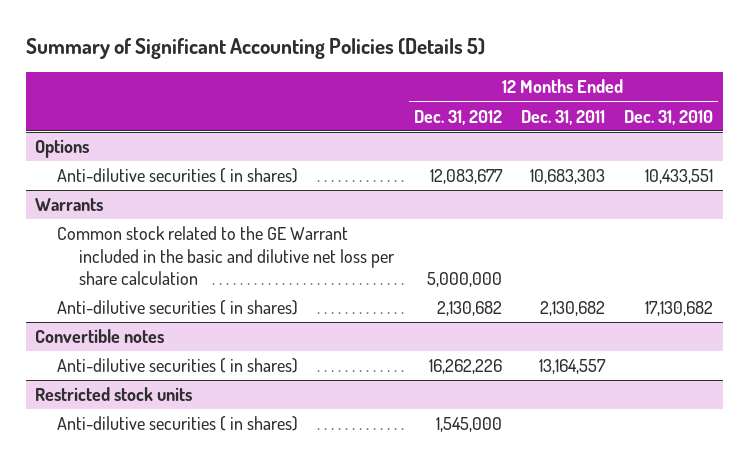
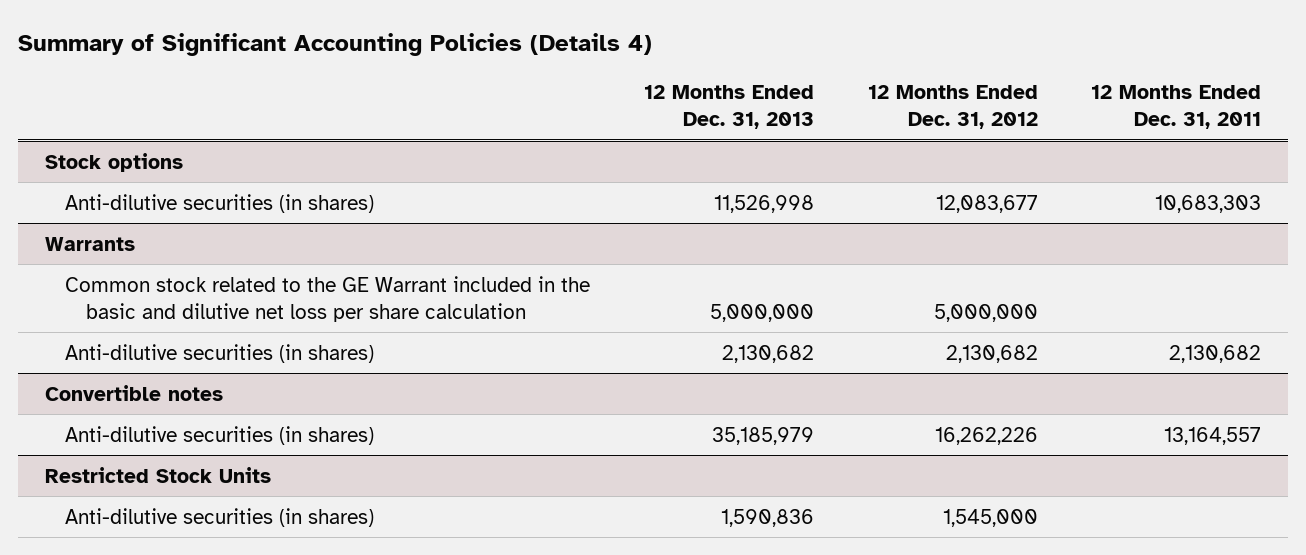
- Summary of Significant Accounting Policies (Details 5)
+ Summary of Significant Accounting Policies (Details 4)
- | 12 Months Ended Dec. 31, 2012 | 12 Months Ended Dec. 31, 2011 | 12 Months Ended Dec. 31, 2010
+ | 12 Months Ended Dec. 31, 2013 | 12 Months Ended Dec. 31, 2012 | 12 Months Ended Dec. 31, 2011
- Options
- Anti-dilutive securities ( in shares) | 12,083,677 | 10,683,303 | 10,433,551
+ Stock options
+ Anti-dilutive securities (in shares) | 11,526,998 | 12,083,677 | 10,683,303
@ Warrants
- Anti-dilutive securities ( in shares) | 2,130,682 | 2,130,682 | 17,130,682
+ Anti-dilutive securities (in shares) | 2,130,682 | 2,130,682 | 2,130,682
@ Convertible notes
- Anti-dilutive securities ( in shares) | 16,262,226 | 13,164,557 |
- Restricted stock units
- Anti-dilutive securities ( in shares) | 1,545,000 | |
@ Convertible notes
+ Anti-dilutive securities (in shares) | 35,185,979 | 16,262,226 | 13,164,557
+ Restricted Stock Units
+ Anti-dilutive securities (in shares) | 1,590,836 | 1,545,000 |

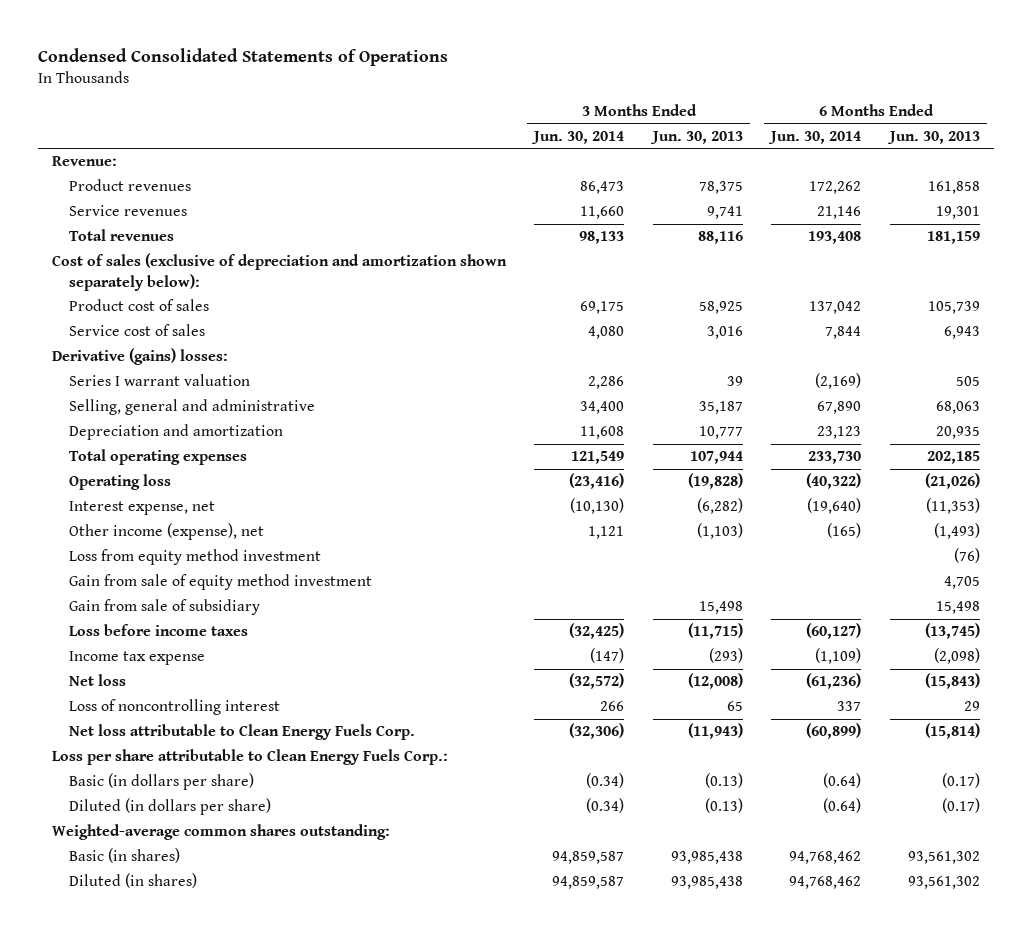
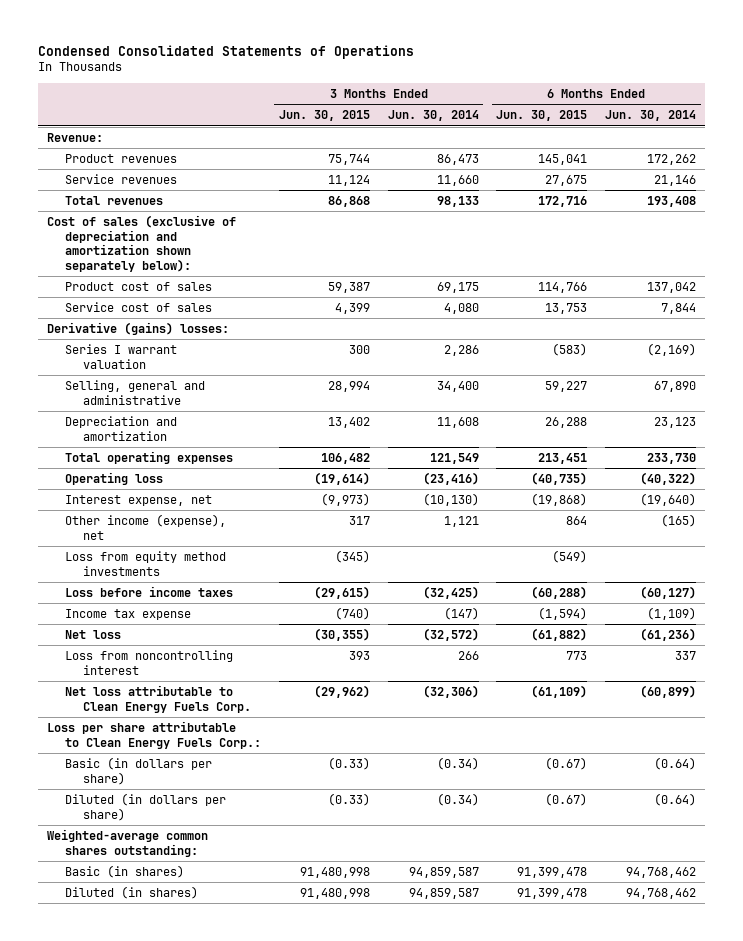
- | 3 Months Ended Jun. 30, 2014 | 3 Months Ended Jun. 30, 2013 | 6 Months Ended Jun. 30, 2014 | 6 Months Ended Jun. 30, 2013
+ | 3 Months Ended Jun. 30, 2015 | 3 Months Ended Jun. 30, 2014 | 6 Months Ended Jun. 30, 2015 | 6 Months Ended Jun. 30, 2014
- Loss from equity method investment | | | | (76)
- Gain from sale of equity method investment | | | | 4,705
- Gain from sale of subsidiary | | 15,498 | | 15,498
+ Loss from equity method investments | (345) | | (549) |
- Loss of noncontrolling interest | 266 | 65 | 337 | 29
+ Loss from noncontrolling interest | 393 | 266 | 773 | 337

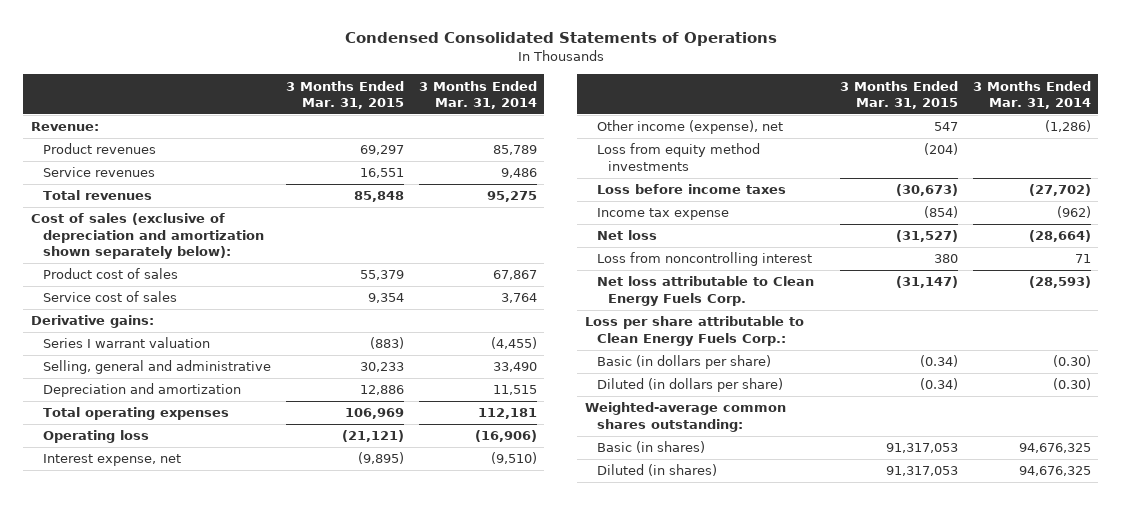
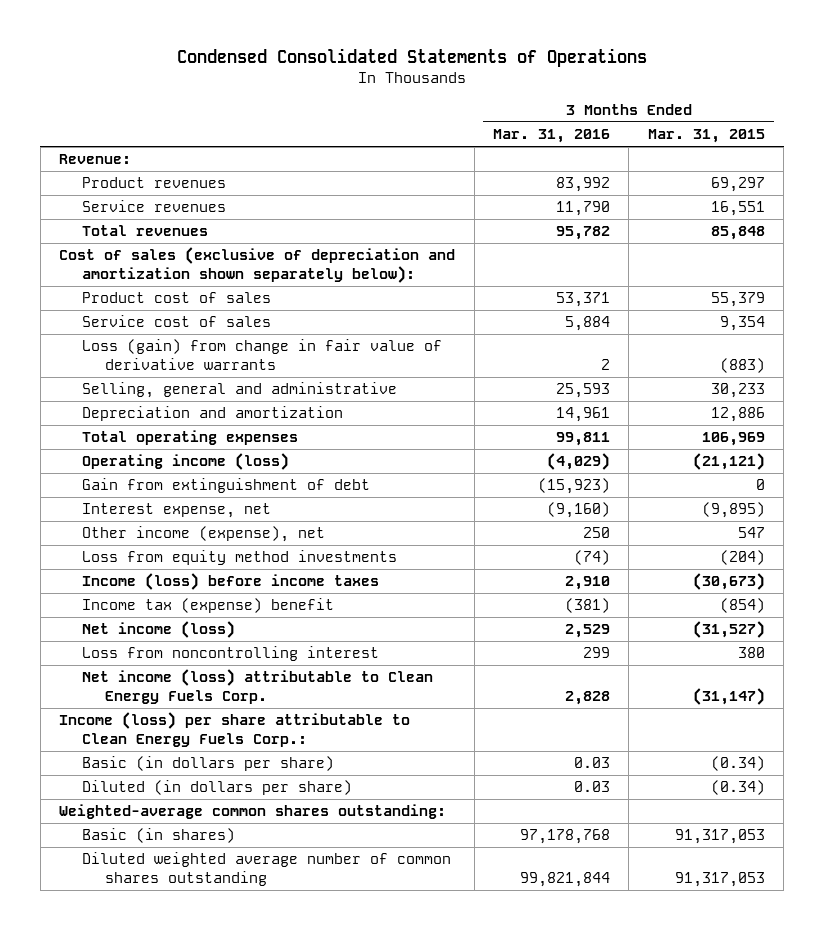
- | 3 Months Ended Mar. 31, 2015 | 3 Months Ended Mar. 31, 2014
+ | 3 Months Ended Mar. 31, 2016 | 3 Months Ended Mar. 31, 2015
- Derivative gains:
- Series I warrant valuation | (883) | (4,455)
+ Loss (gain) from change in fair value of derivative warrants | 2 | (883)
- Operating loss | (21,121) | (16,906)
+ Operating income (loss) | (4,029) | (21,121)
+ Gain from extinguishment of debt | (15,923) | 0
- Loss before income taxes | (30,673) | (27,702)
- Income tax expense | (854) | (962)
- Net loss | (31,527) | (28,664)
+ Income (loss) before income taxes | 2,910 | (30,673)
+ Income tax (expense) benefit | (381) | (854)
+ Net income (loss) | 2,529 | (31,527)
- Net loss attributable to Clean Energy Fuels Corp. | (31,147) | (28,593)
- Loss per share attributable to Clean Energy Fuels Corp.:
+ Net income (loss) attributable to Clean Energy Fuels Corp. | 2,828 | (31,147)
+ Income (loss) per share attributable to Clean Energy Fuels Corp.:
- Diluted (in shares) | 91,317,053 | 94,676,325
+ Diluted weighted average number of common shares outstanding | 99,821,844 | 91,317,053

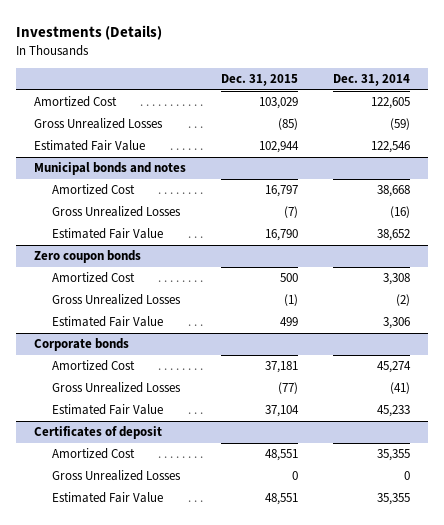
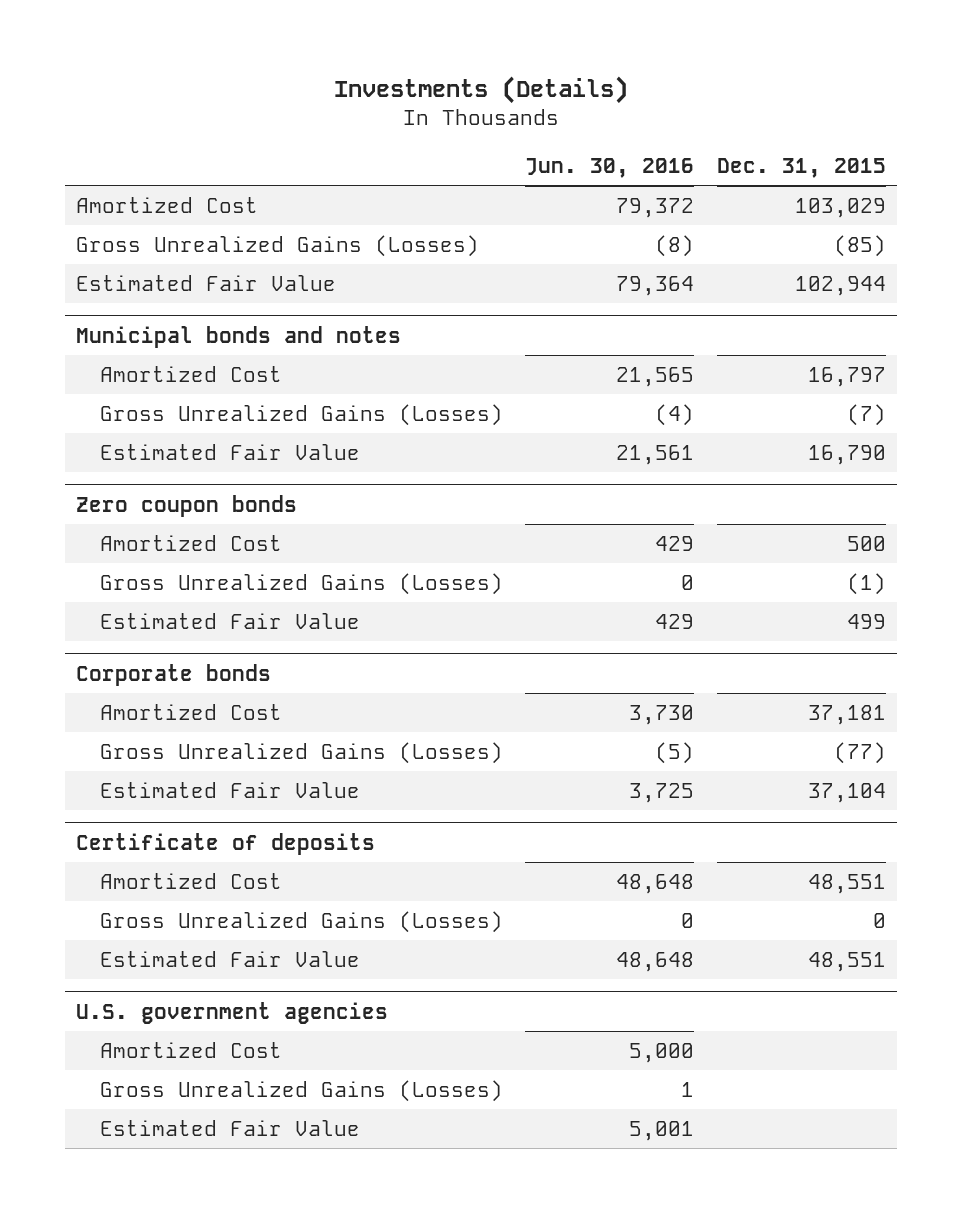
- | Dec. 31, 2015 | Dec. 31, 2014
+ | Jun. 30, 2016 | Dec. 31, 2015
- Gross Unrealized Losses | (85) | (59)
+ Gross Unrealized Gains (Losses) | (8) | (85)
@ Municipal bonds and notes
- Gross Unrealized Losses | (7) | (16)
+ Gross Unrealized Gains (Losses) | (4) | (7)
@ Zero coupon bonds
- Gross Unrealized Losses | (1) | (2)
+ Gross Unrealized Gains (Losses) | 0 | (1)
@ Corporate bonds
- Gross Unrealized Losses | (77) | (41)
+ Gross Unrealized Gains (Losses) | (5) | (77)
- Certificates of deposit
+ Certificate of deposits
- Gross Unrealized Losses | 0 | 0
+ Gross Unrealized Gains (Losses) | 0 | 0
+ U.S. government agencies
+ Amortized Cost | 5,000 |
+ Gross Unrealized Gains (Losses) | 1 |
+ Estimated Fair Value | 5,001 |

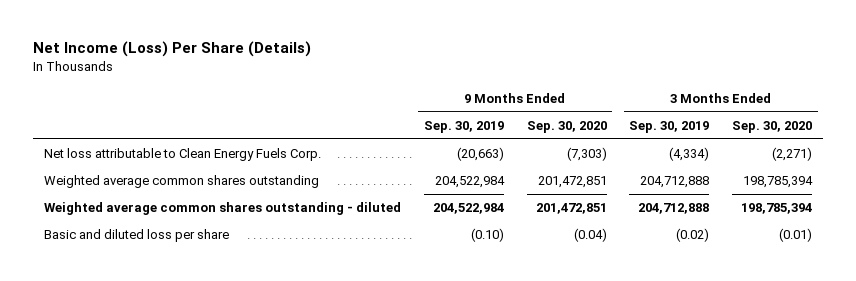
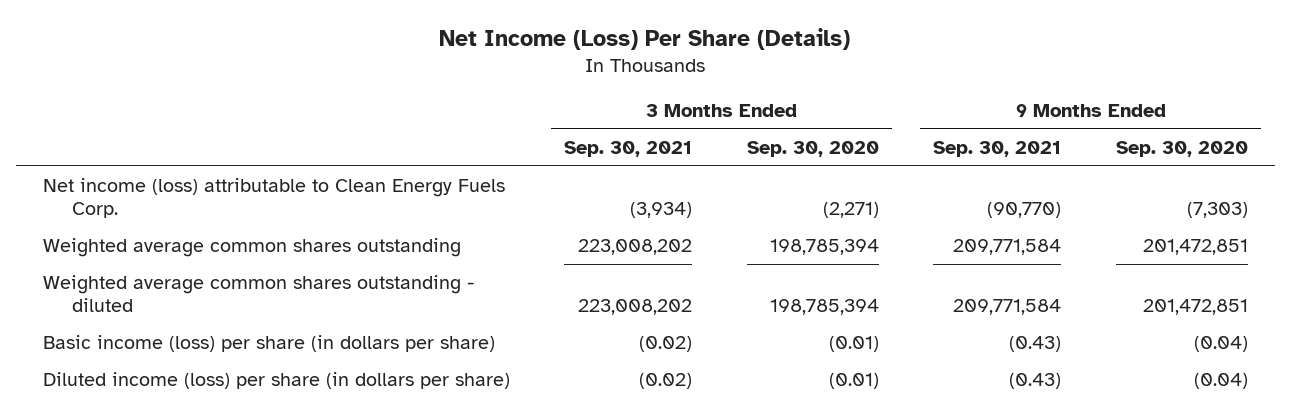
- | 9 Months Ended Sep. 30, 2019 | 9 Months Ended Sep. 30, 2020 | 3 Months Ended Sep. 30, 2019 | 3 Months Ended Sep. 30, 2020
+ | 3 Months Ended Sep. 30, 2021 | 3 Months Ended Sep. 30, 2020 | 9 Months Ended Sep. 30, 2021 | 9 Months Ended Sep. 30, 2020
- Net loss attributable to Clean Energy Fuels Corp. | (20,663) | (7,303) | (4,334) | (2,271)
+ Net income (loss) attributable to Clean Energy Fuels Corp. | (3,934) | (2,271) | (90,770) | (7,303)
- Basic and diluted loss per share | (0.10) | (0.04) | (0.02) | (0.01)
+ Basic income (loss) per share (in dollars per share) | (0.02) | (0.01) | (0.43) | (0.04)
+ Diluted income (loss) per share (in dollars per share) | (0.02) | (0.01) | (0.43) | (0.04)

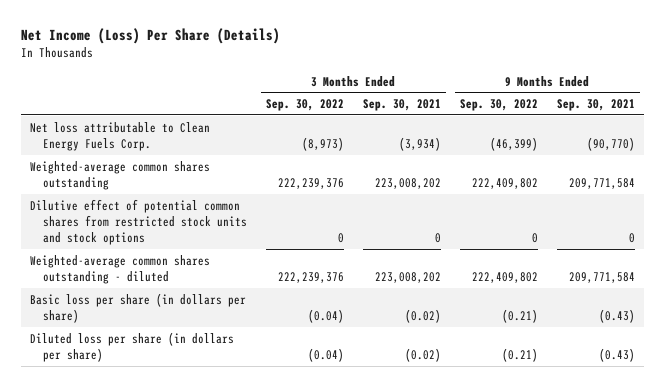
- | 3 Months Ended Sep. 30, 2021 | 3 Months Ended Sep. 30, 2020 | 9 Months Ended Sep. 30, 2021 | 9 Months Ended Sep. 30, 2020
+ | 3 Months Ended Sep. 30, 2022 | 3 Months Ended Sep. 30, 2021 | 9 Months Ended Sep. 30, 2022 | 9 Months Ended Sep. 30, 2021
- Net income (loss) attributable to Clean Energy Fuels Corp. | (3,934) | (2,271) | (90,770) | (7,303)
- Weighted average common shares outstanding | 223,008,202 | 198,785,394 | 209,771,584 | 201,472,851
- Weighted average common shares outstanding - diluted | 223,008,202 | 198,785,394 | 209,771,584 | 201,472,851
- Basic income (loss) per share (in dollars per share) | (0.02) | (0.01) | (0.43) | (0.04)
- Diluted income (loss) per share (in dollars per share) | (0.02) | (0.01) | (0.43) | (0.04)
+ Net loss attributable to Clean Energy Fuels Corp. | (8,973) | (3,934) | (46,399) | (90,770)
+ Weighted-average common shares outstanding | 222,239,376 | 223,008,202 | 222,409,802 | 209,771,584
+ Dilutive effect of potential common shares from restricted stock units and stock options | 0 | 0 | 0 | 0
+ Weighted-average common shares outstanding - diluted | 222,239,376 | 223,008,202 | 222,409,802 | 209,771,584
+ Basic loss per share (in dollars per share) | (0.04) | (0.02) | (0.21) | (0.43)
+ Diluted loss per share (in dollars per share) | (0.04) | (0.02) | (0.21) | (0.43)

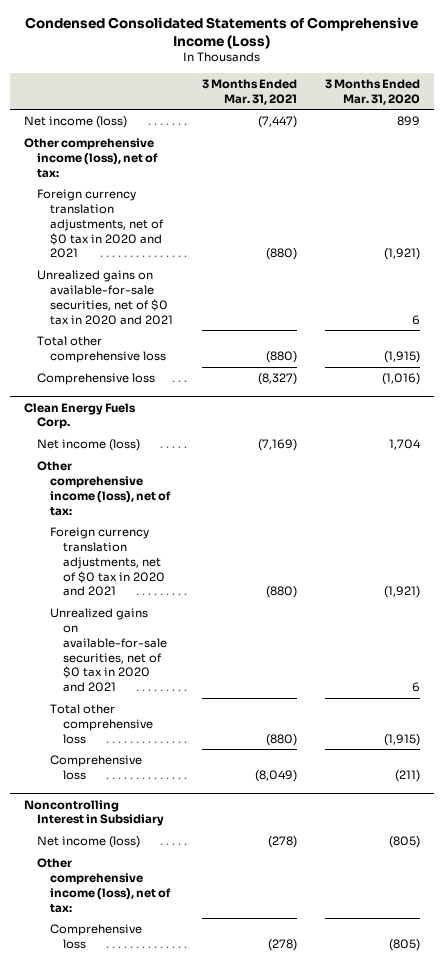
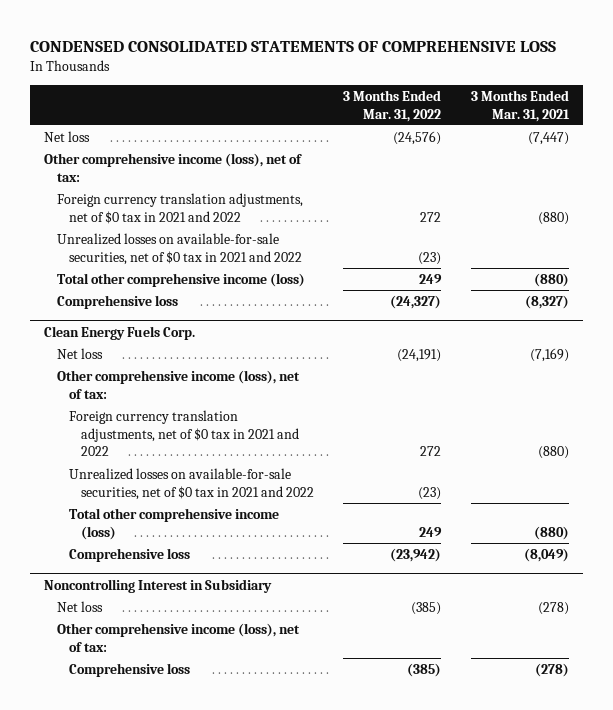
- Condensed Consolidated Statements of Comprehensive Income (Loss)
+ CONDENSED CONSOLIDATED STATEMENTS OF COMPREHENSIVE LOSS
- | 3 Months Ended Mar. 31, 2021 | 3 Months Ended Mar. 31, 2020
+ | 3 Months Ended Mar. 31, 2022 | 3 Months Ended Mar. 31, 2021
- Net income (loss) | (7,447) | 899
+ Net loss | (24,576) | (7,447)
- Foreign currency translation adjustments, net of $0 tax in 2020 and 2021 | (880) | (1,921)
- Unrealized gains on available-for-sale securities, net of $0 tax in 2020 and 2021 | | 6
- Total other comprehensive loss | (880) | (1,915)
+ Foreign currency translation adjustments, net of $0 tax in 2021 and 2022 | 272 | (880)
+ Unrealized losses on available-for-sale securities, net of $0 tax in 2021 and 2022 | (23) |
+ Total other comprehensive income (loss) | 249 | (880)
@ Clean Energy Fuels Corp.
- Net income (loss) | (7,169) | 1,704
+ Net loss | (24,191) | (7,169)
- Foreign currency translation adjustments, net of $0 tax in 2020 and 2021 | (880) | (1,921)
- Unrealized gains on available-for-sale securities, net of $0 tax in 2020 and 2021 | | 6
- Total other comprehensive loss | (880) | (1,915)
+ Foreign currency translation adjustments, net of $0 tax in 2021 and 2022 | 272 | (880)
+ Unrealized losses on available-for-sale securities, net of $0 tax in 2021 and 2022 | (23) |
+ Total other comprehensive income (loss) | 249 | (880)
@ Noncontrolling Interest in Subsidiary
- Net income (loss) | (278) | (805)
+ Net loss | (385) | (278)

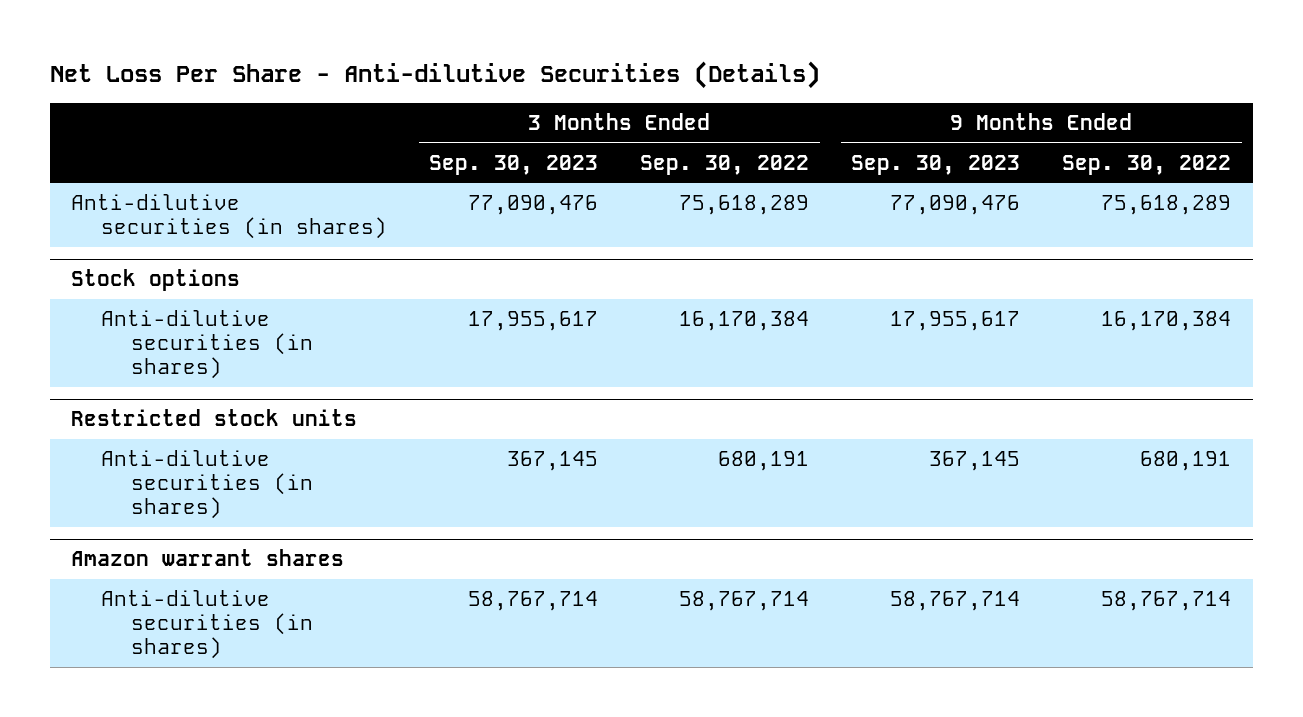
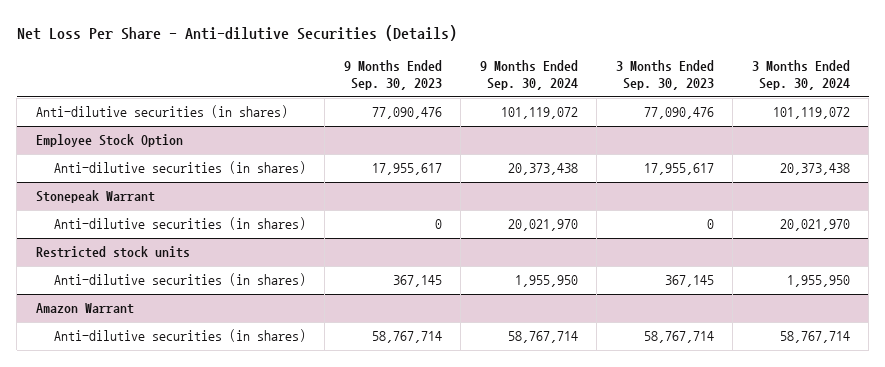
- | 3 Months Ended Sep. 30, 2023 | 3 Months Ended Sep. 30, 2022 | 9 Months Ended Sep. 30, 2023 | 9 Months Ended Sep. 30, 2022
+ | 9 Months Ended Sep. 30, 2023 | 9 Months Ended Sep. 30, 2024 | 3 Months Ended Sep. 30, 2023 | 3 Months Ended Sep. 30, 2024
- Stock options
+ Employee Stock Option
+ Stonepeak Warrant
+ Anti-dilutive securities (in shares) | 0 | 20,021,970 | 0 | 20,021,970
- Amazon warrant shares
+ Amazon Warrant

